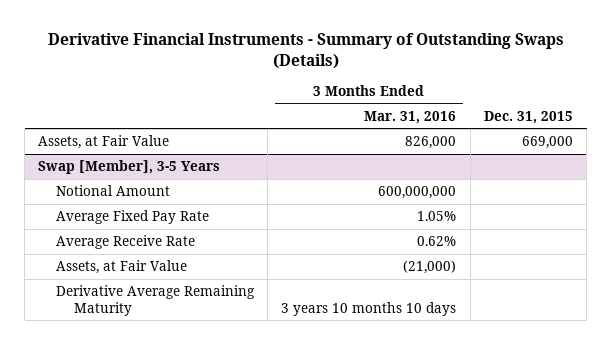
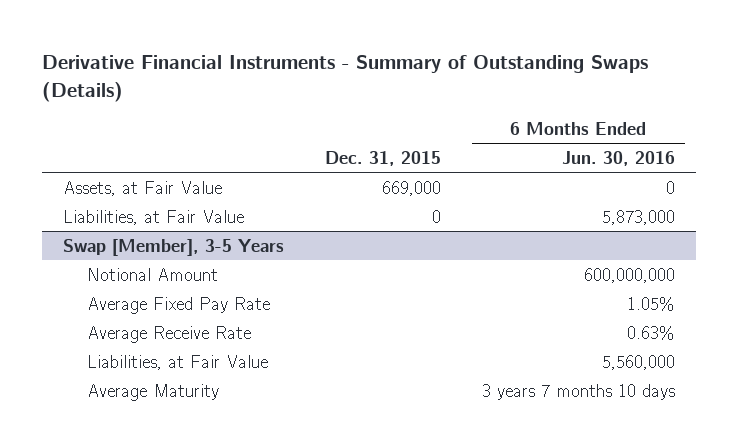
- | 3 Months Ended Mar. 31, 2016 | Dec. 31, 2015
+ | Dec. 31, 2015 | 6 Months Ended Jun. 30, 2016
+ Liabilities, at Fair Value | 0 | 5,873,000
@ Swap [Member], 3-5 Years
- Assets, at Fair Value | (21,000) |
- Derivative Average Remaining Maturity | 3 years 10 months 10 days |
+ Liabilities, at Fair Value | | 5,560,000
+ Average Maturity | | 3 years 7 months 10 days

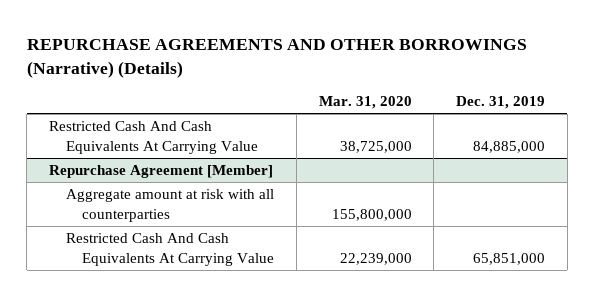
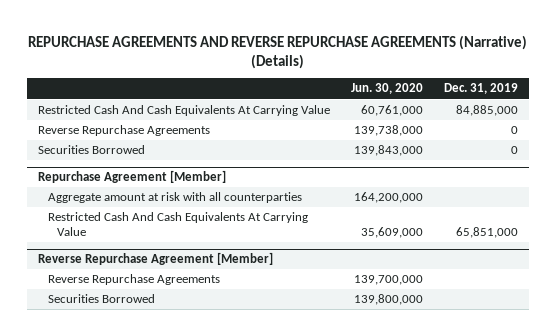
- REPURCHASE AGREEMENTS AND OTHER BORROWINGS (Narrative) (Details)
+ REPURCHASE AGREEMENTS AND REVERSE REPURCHASE AGREEMENTS (Narrative) (Details)
- | Mar. 31, 2020 | Dec. 31, 2019
+ | Jun. 30, 2020 | Dec. 31, 2019
+ Reverse Repurchase Agreements | 139,738,000 | 0
+ Securities Borrowed | 139,843,000 | 0
+ Reverse Repurchase Agreement [Member]
+ Reverse Repurchase Agreements | 139,700,000 |
+ Securities Borrowed | 139,800,000 |

